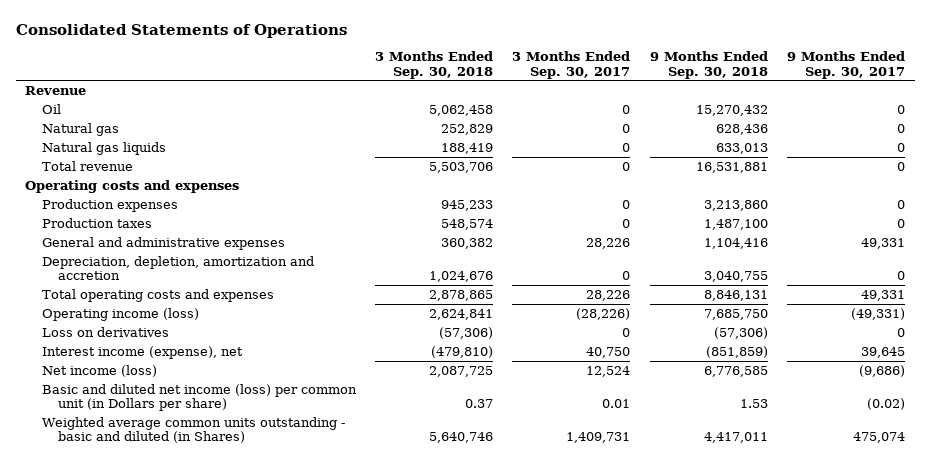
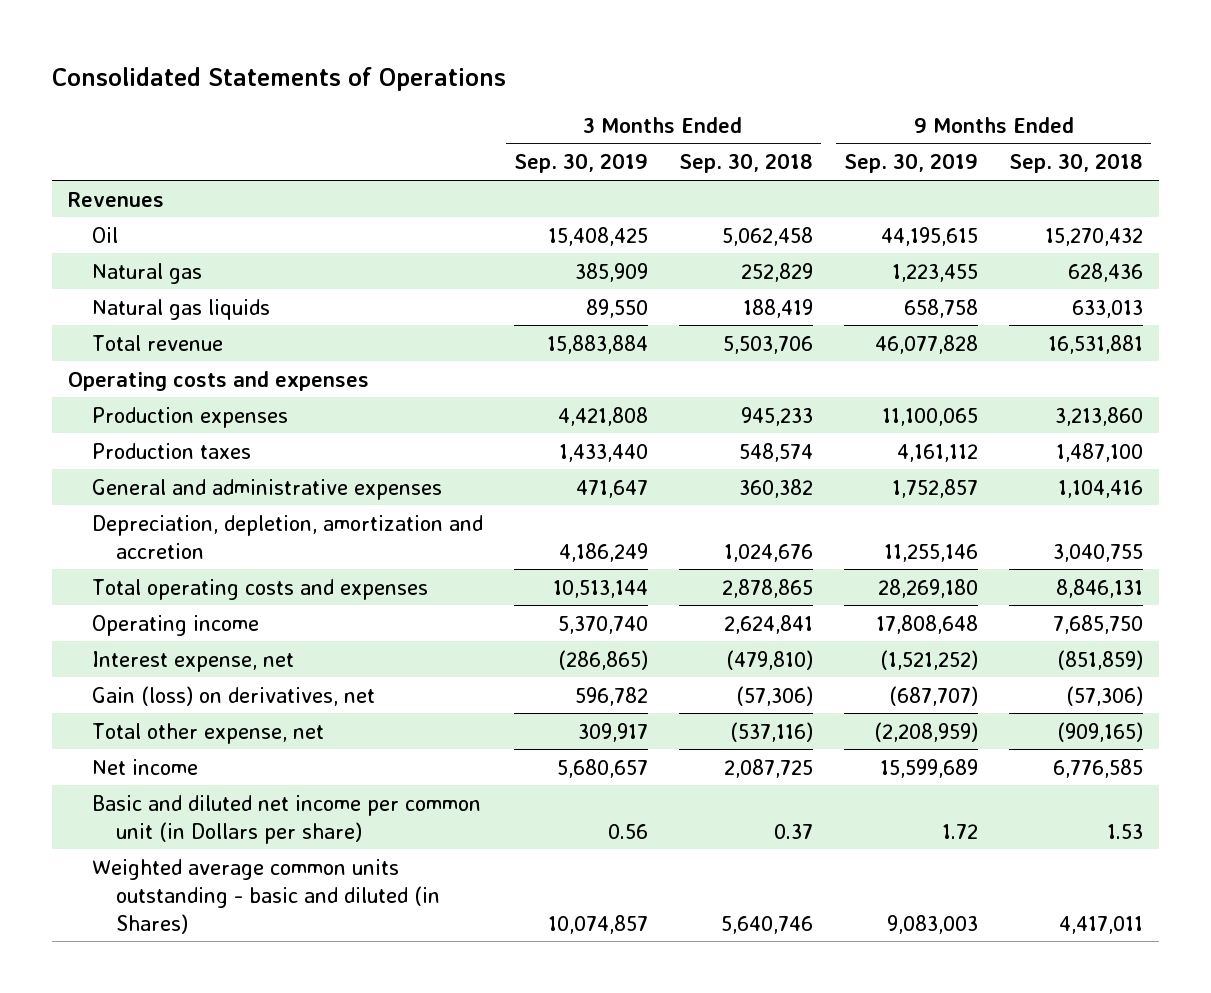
- | 3 Months Ended Sep. 30, 2018 | 3 Months Ended Sep. 30, 2017 | 9 Months Ended Sep. 30, 2018 | 9 Months Ended Sep. 30, 2017
+ | 3 Months Ended Sep. 30, 2019 | 3 Months Ended Sep. 30, 2018 | 9 Months Ended Sep. 30, 2019 | 9 Months Ended Sep. 30, 2018
- Revenue
+ Revenues
- Operating income (loss) | 2,624,841 | (28,226) | 7,685,750 | (49,331)
- Loss on derivatives | (57,306) | 0 | (57,306) | 0
- Interest income (expense), net | (479,810) | 40,750 | (851,859) | 39,645
- Net income (loss) | 2,087,725 | 12,524 | 6,776,585 | (9,686)
- Basic and diluted net income (loss) per common unit (in Dollars per share) | 0.37 | 0.01 | 1.53 | (0.02)
+ Operating income | 5,370,740 | 2,624,841 | 17,808,648 | 7,685,750
+ Interest expense, net | (286,865) | (479,810) | (1,521,252) | (851,859)
+ Gain (loss) on derivatives, net | 596,782 | (57,306) | (687,707) | (57,306)
+ Total other expense, net | 309,917 | (537,116) | (2,208,959) | (909,165)
+ Net income | 5,680,657 | 2,087,725 | 15,599,689 | 6,776,585
+ Basic and diluted net income per common unit (in Dollars per share) | 0.56 | 0.37 | 1.72 | 1.53

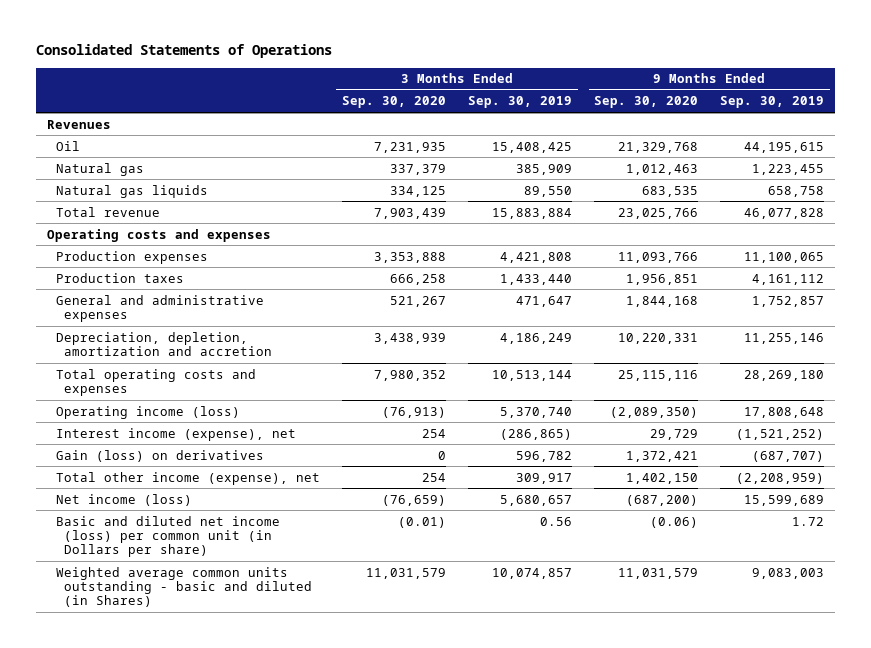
- | 3 Months Ended Sep. 30, 2019 | 3 Months Ended Sep. 30, 2018 | 9 Months Ended Sep. 30, 2019 | 9 Months Ended Sep. 30, 2018
+ | 3 Months Ended Sep. 30, 2020 | 3 Months Ended Sep. 30, 2019 | 9 Months Ended Sep. 30, 2020 | 9 Months Ended Sep. 30, 2019
- Operating income | 5,370,740 | 2,624,841 | 17,808,648 | 7,685,750
- Interest expense, net | (286,865) | (479,810) | (1,521,252) | (851,859)
- Gain (loss) on derivatives, net | 596,782 | (57,306) | (687,707) | (57,306)
- Total other expense, net | 309,917 | (537,116) | (2,208,959) | (909,165)
- Net income | 5,680,657 | 2,087,725 | 15,599,689 | 6,776,585
- Basic and diluted net income per common unit (in Dollars per share) | 0.56 | 0.37 | 1.72 | 1.53
+ Operating income (loss) | (76,913) | 5,370,740 | (2,089,350) | 17,808,648
+ Interest income (expense), net | 254 | (286,865) | 29,729 | (1,521,252)
+ Gain (loss) on derivatives | 0 | 596,782 | 1,372,421 | (687,707)
+ Total other income (expense), net | 254 | 309,917 | 1,402,150 | (2,208,959)
+ Net income (loss) | (76,659) | 5,680,657 | (687,200) | 15,599,689
+ Basic and diluted net income (loss) per common unit (in Dollars per share) | (0.01) | 0.56 | (0.06) | 1.72

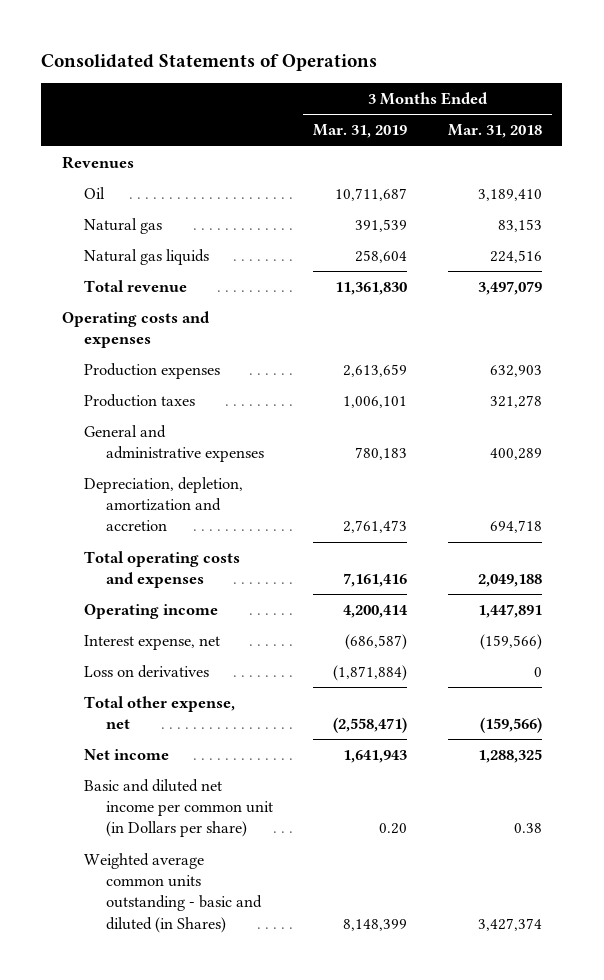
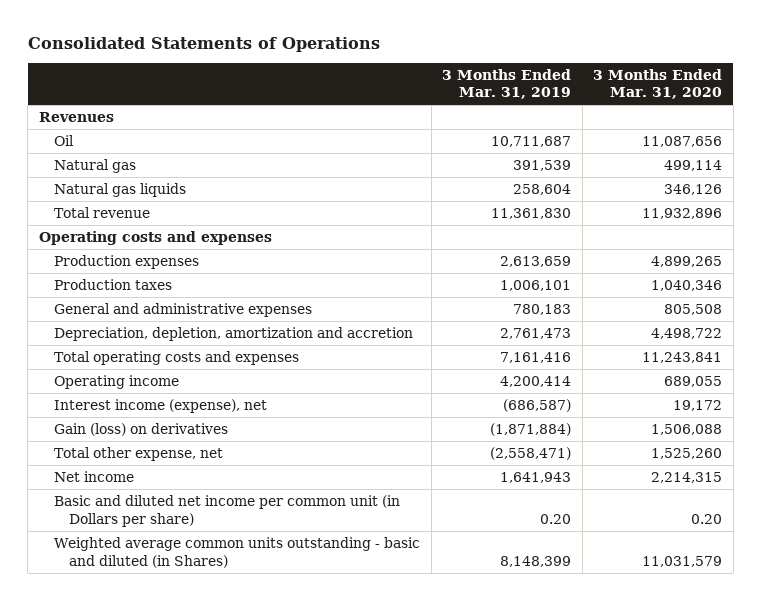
- | 3 Months Ended Mar. 31, 2019 | 3 Months Ended Mar. 31, 2018
+ | 3 Months Ended Mar. 31, 2019 | 3 Months Ended Mar. 31, 2020
- Interest expense, net | (686,587) | (159,566)
- Loss on derivatives | (1,871,884) | 0
+ Interest income (expense), net | (686,587) | 19,172
+ Gain (loss) on derivatives | (1,871,884) | 1,506,088

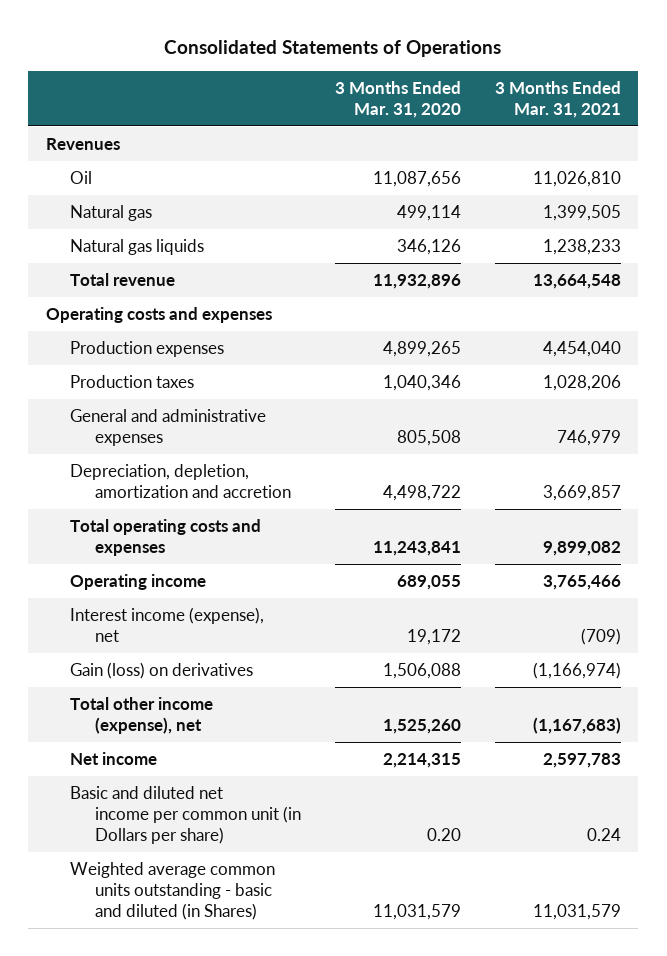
- | 3 Months Ended Mar. 31, 2019 | 3 Months Ended Mar. 31, 2020
+ | 3 Months Ended Mar. 31, 2020 | 3 Months Ended Mar. 31, 2021
- Total other expense, net | (2,558,471) | 1,525,260
+ Total other income (expense), net | 1,525,260 | (1,167,683)

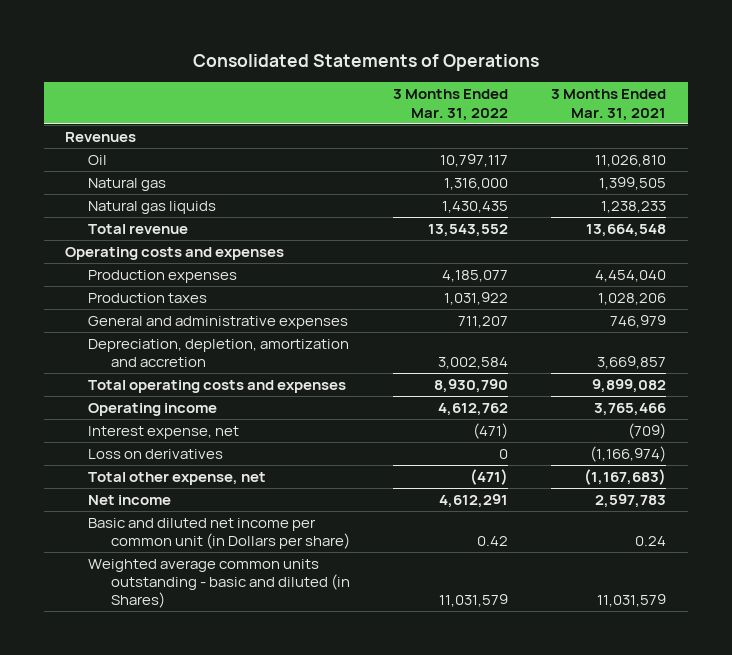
- | 3 Months Ended Mar. 31, 2020 | 3 Months Ended Mar. 31, 2021
+ | 3 Months Ended Mar. 31, 2022 | 3 Months Ended Mar. 31, 2021
- Interest income (expense), net | 19,172 | (709)
- Gain (loss) on derivatives | 1,506,088 | (1,166,974)
- Total other income (expense), net | 1,525,260 | (1,167,683)
+ Interest expense, net | (471) | (709)
+ Loss on derivatives | 0 | (1,166,974)
+ Total other expense, net | (471) | (1,167,683)

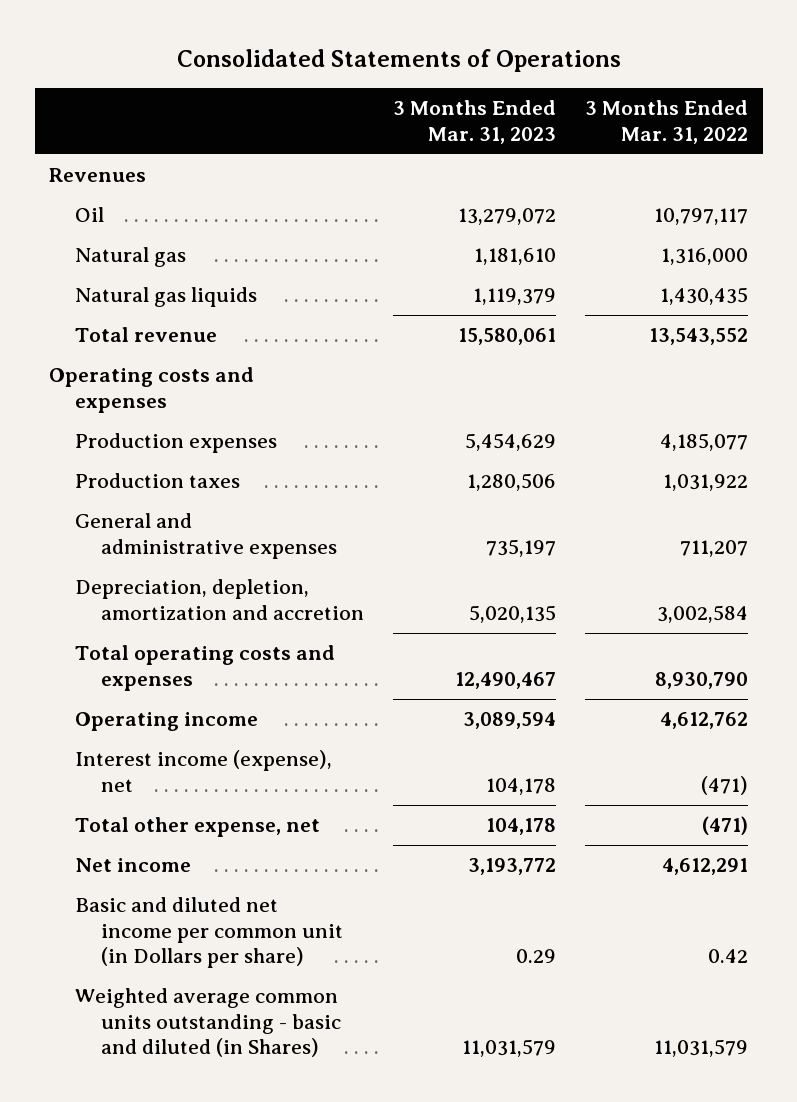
- | 3 Months Ended Mar. 31, 2022 | 3 Months Ended Mar. 31, 2021
+ | 3 Months Ended Mar. 31, 2023 | 3 Months Ended Mar. 31, 2022
- Interest expense, net | (471) | (709)
- Loss on derivatives | 0 | (1,166,974)
+ Interest income (expense), net | 104,178 | (471)

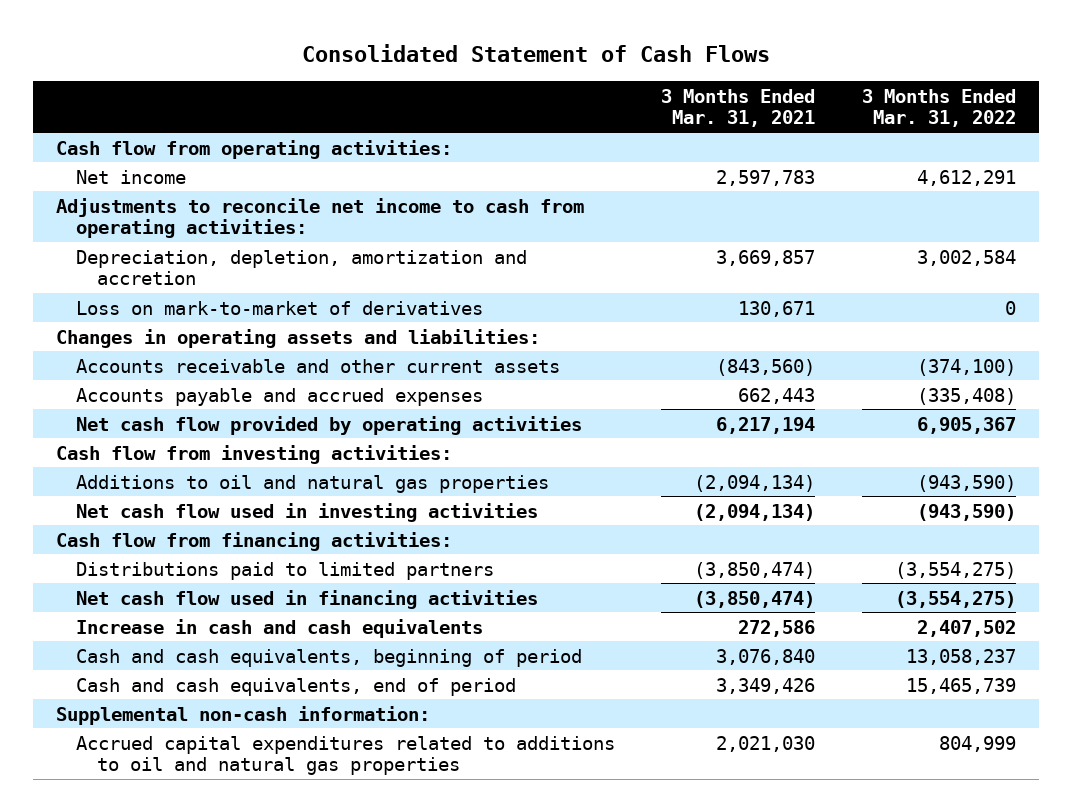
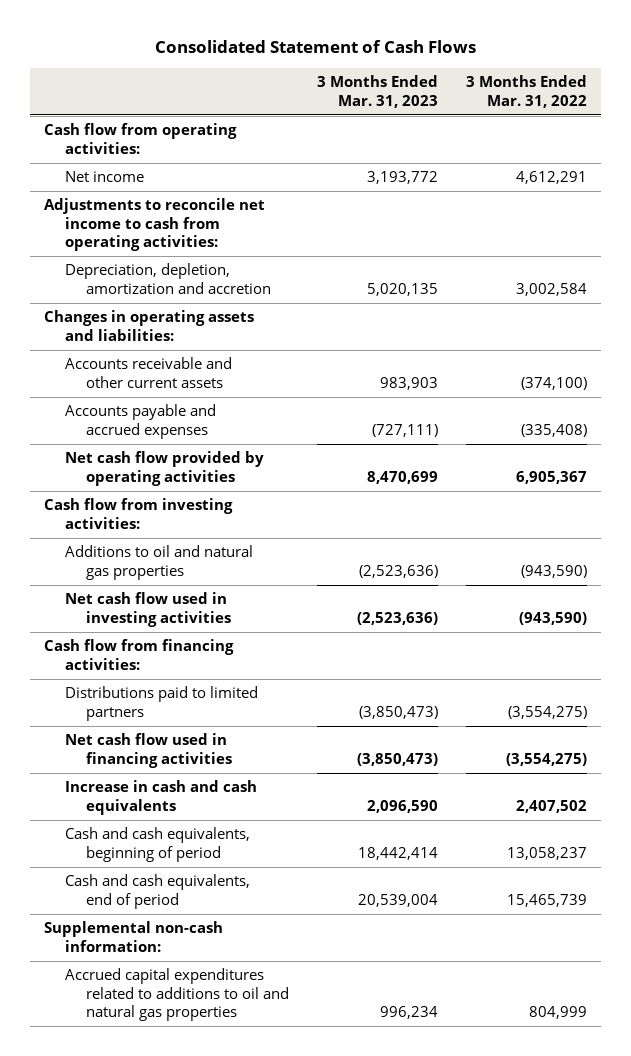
- | 3 Months Ended Mar. 31, 2021 | 3 Months Ended Mar. 31, 2022
+ | 3 Months Ended Mar. 31, 2023 | 3 Months Ended Mar. 31, 2022
- Loss on mark-to-market of derivatives | 130,671 | 0

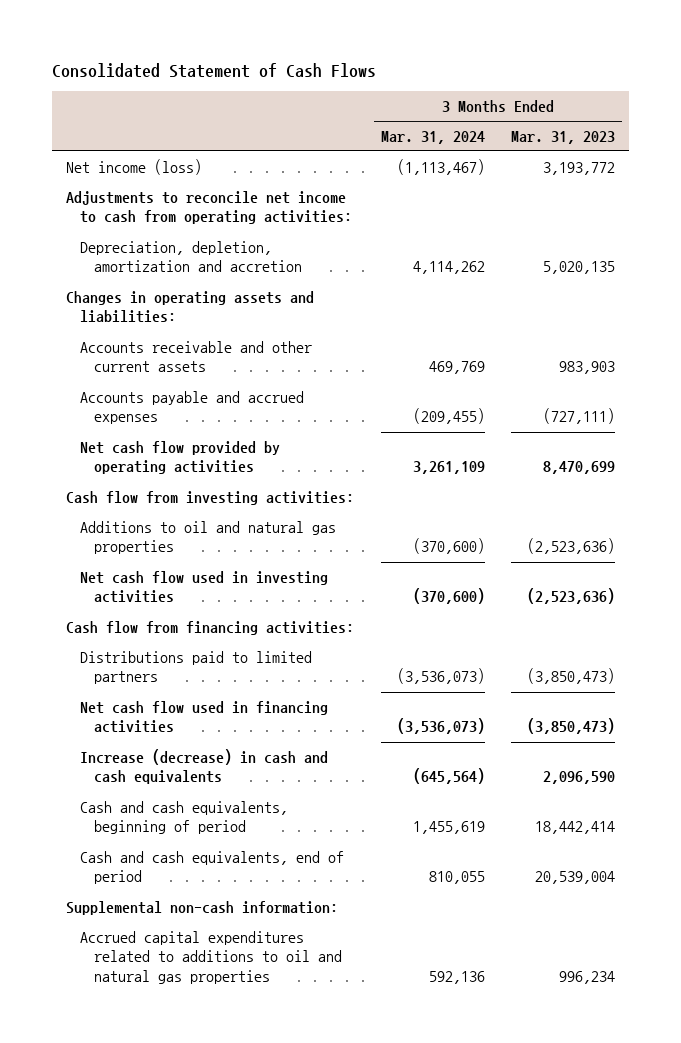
- | 3 Months Ended Mar. 31, 2023 | 3 Months Ended Mar. 31, 2022
+ | 3 Months Ended Mar. 31, 2024 | 3 Months Ended Mar. 31, 2023
- Cash flow from operating activities:
- Net income | 3,193,772 | 4,612,291
+ Net income (loss) | (1,113,467) | 3,193,772
- Increase in cash and cash equivalents | 2,096,590 | 2,407,502
+ Increase (decrease) in cash and cash equivalents | (645,564) | 2,096,590

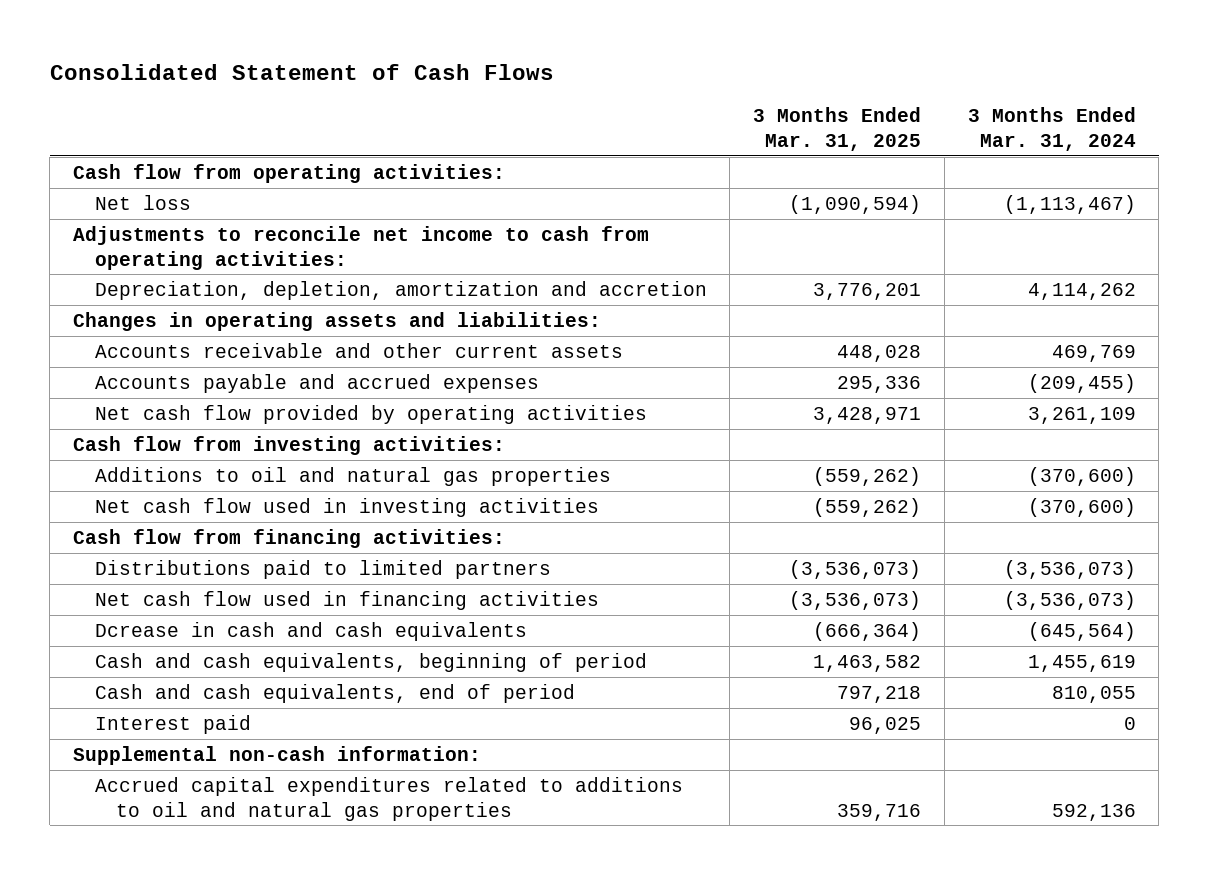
- | 3 Months Ended Mar. 31, 2024 | 3 Months Ended Mar. 31, 2023
+ | 3 Months Ended Mar. 31, 2025 | 3 Months Ended Mar. 31, 2024
- Net income (loss) | (1,113,467) | 3,193,772
+ Cash flow from operating activities:
+ Net loss | (1,090,594) | (1,113,467)
- Increase (decrease) in cash and cash equivalents | (645,564) | 2,096,590
+ Dcrease in cash and cash equivalents | (666,364) | (645,564)
+ Interest paid | 96,025 | 0

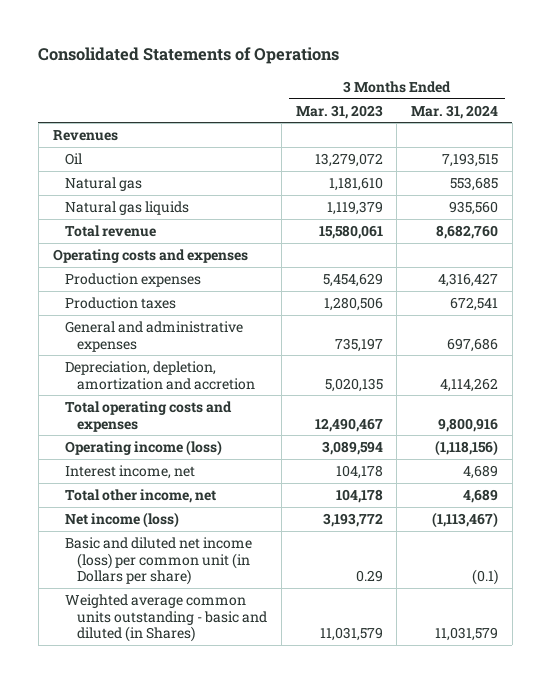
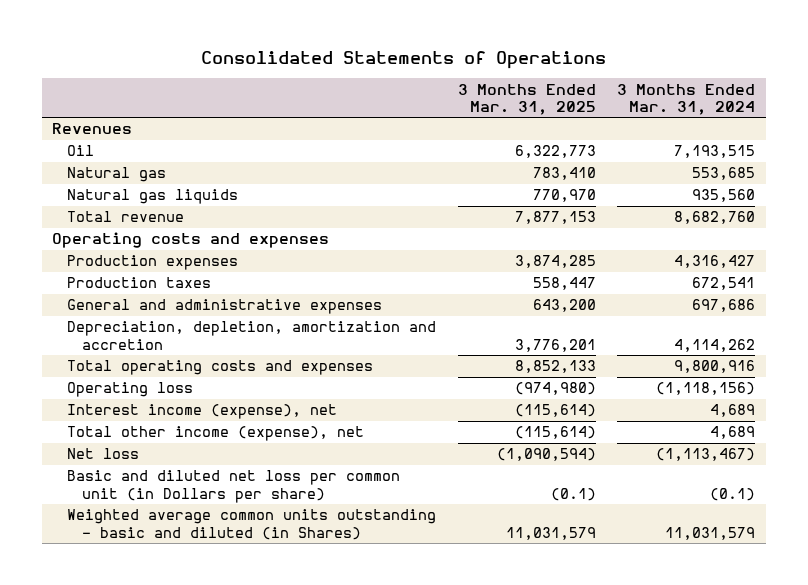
- | 3 Months Ended Mar. 31, 2023 | 3 Months Ended Mar. 31, 2024
+ | 3 Months Ended Mar. 31, 2025 | 3 Months Ended Mar. 31, 2024
- Operating income (loss) | 3,089,594 | (1,118,156)
- Interest income, net | 104,178 | 4,689
- Total other income, net | 104,178 | 4,689
- Net income (loss) | 3,193,772 | (1,113,467)
- Basic and diluted net income (loss) per common unit (in Dollars per share) | 0.29 | (0.1)
+ Operating loss | (974,980) | (1,118,156)
+ Interest income (expense), net | (115,614) | 4,689
+ Total other income (expense), net | (115,614) | 4,689
+ Net loss | (1,090,594) | (1,113,467)
+ Basic and diluted net loss per common unit (in Dollars per share) | (0.1) | (0.1)

